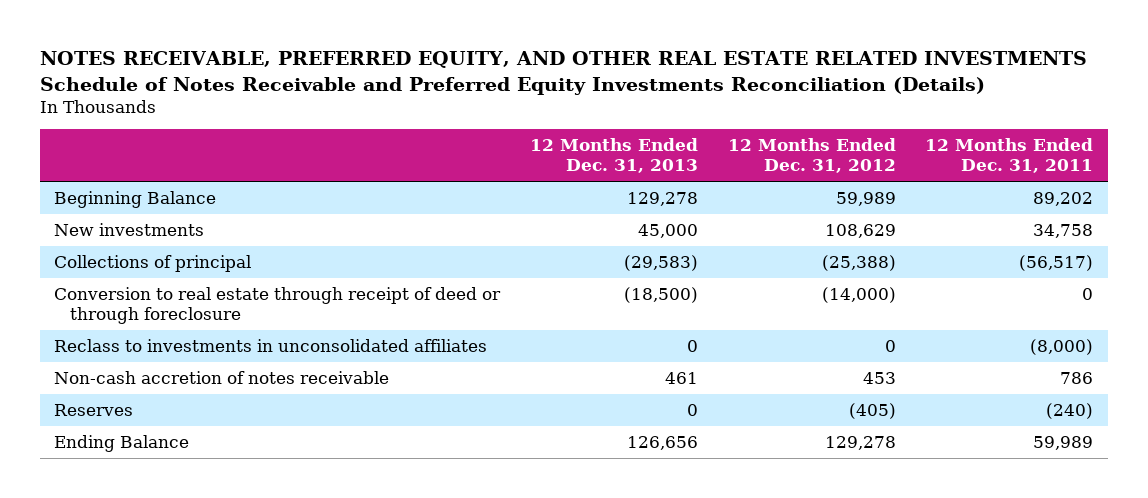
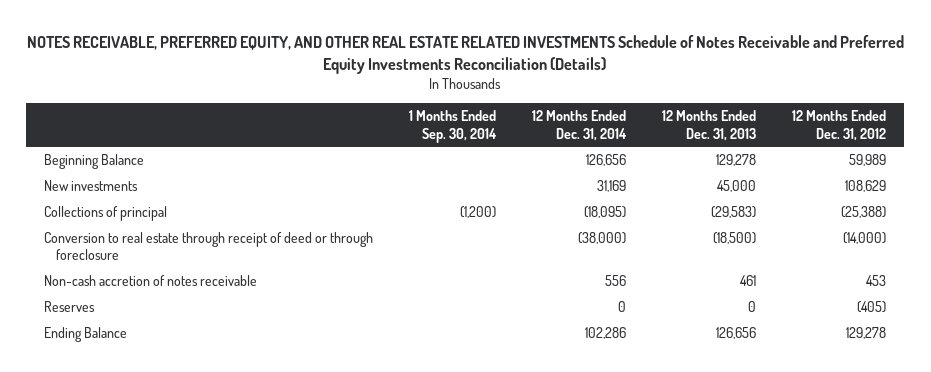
- | 12 Months Ended Dec. 31, 2013 | 12 Months Ended Dec. 31, 2012 | 12 Months Ended Dec. 31, 2011
+ | 1 Months Ended Sep. 30, 2014 | 12 Months Ended Dec. 31, 2014 | 12 Months Ended Dec. 31, 2013 | 12 Months Ended Dec. 31, 2012
- Reclass to investments in unconsolidated affiliates | 0 | 0 | (8,000)

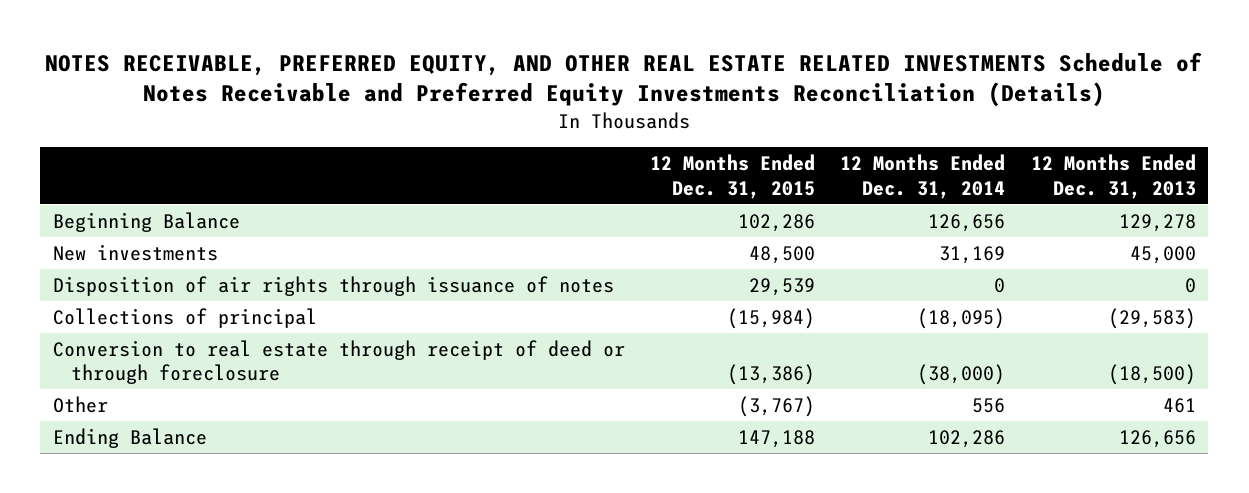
- | 1 Months Ended Sep. 30, 2014 | 12 Months Ended Dec. 31, 2014 | 12 Months Ended Dec. 31, 2013 | 12 Months Ended Dec. 31, 2012
+ | 12 Months Ended Dec. 31, 2015 | 12 Months Ended Dec. 31, 2014 | 12 Months Ended Dec. 31, 2013
+ Disposition of air rights through issuance of notes | 29,539 | 0 | 0
- Non-cash accretion of notes receivable | | 556 | 461 | 453
- Reserves | | 0 | 0 | (405)
+ Other | (3,767) | 556 | 461

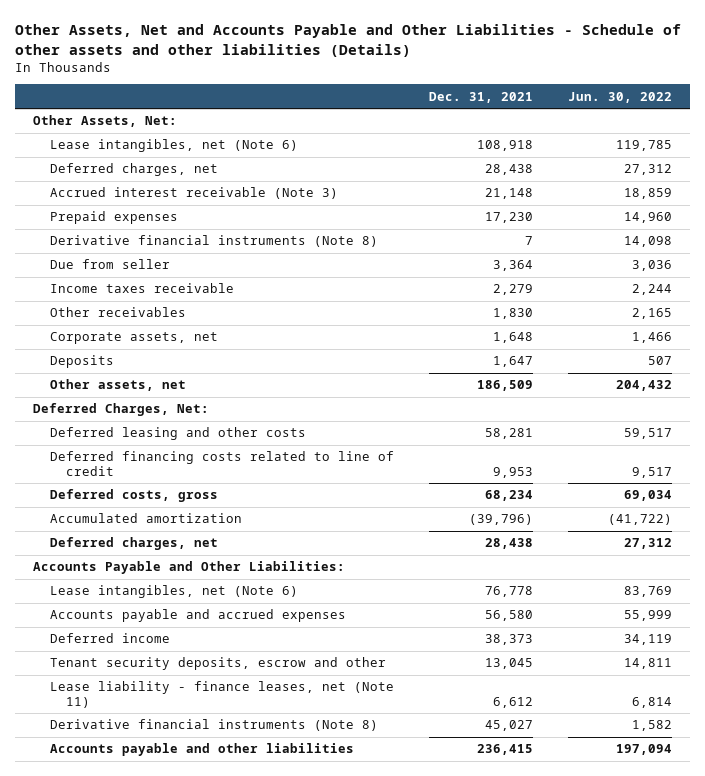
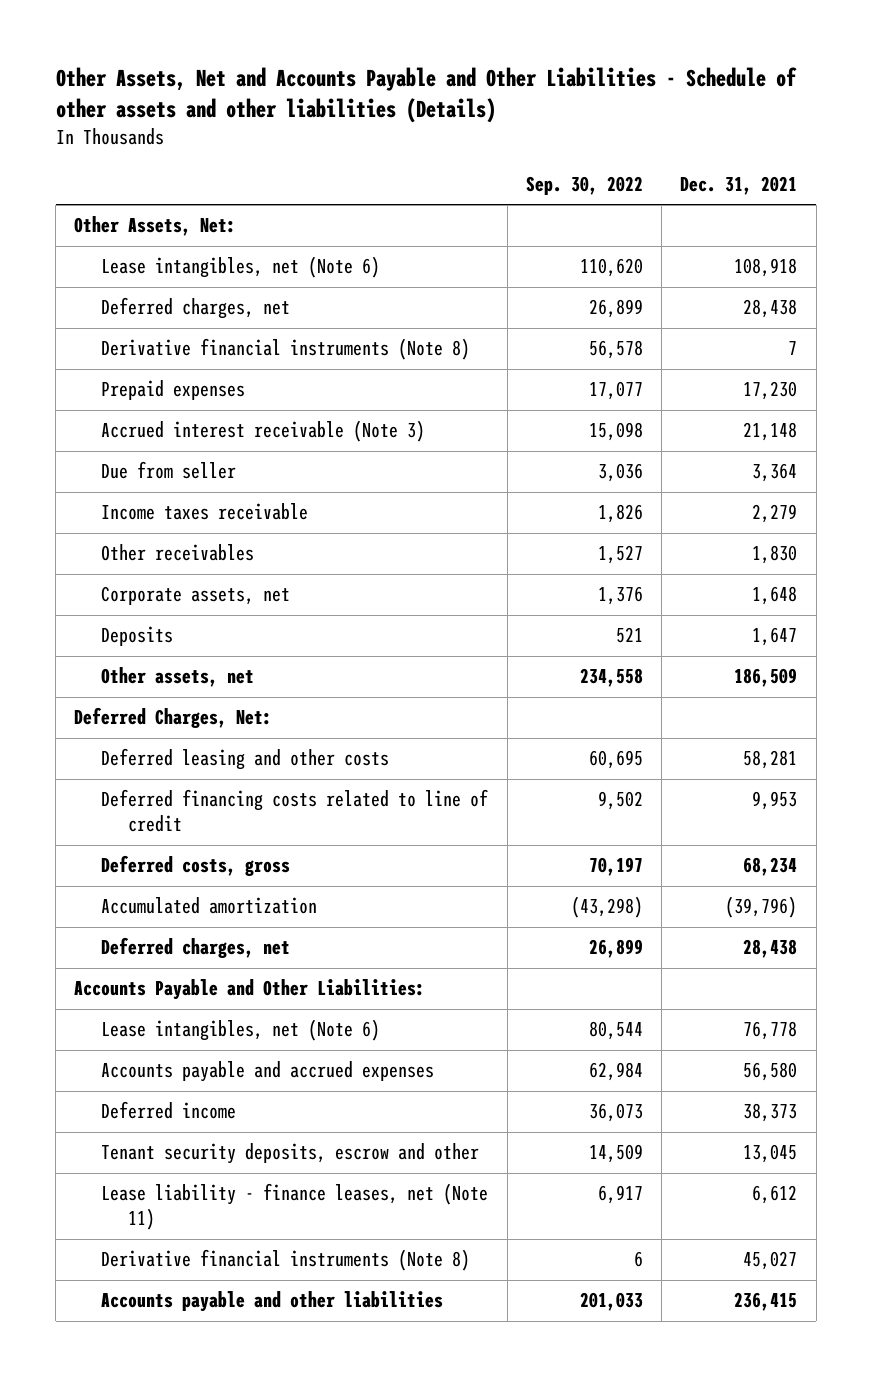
- | Dec. 31, 2021 | Jun. 30, 2022
+ | Sep. 30, 2022 | Dec. 31, 2021
moved down: Prepaid expenses | 17,077 | 17,230
moved down: Accrued interest receivable (Note 3) | 15,098 | 21,148

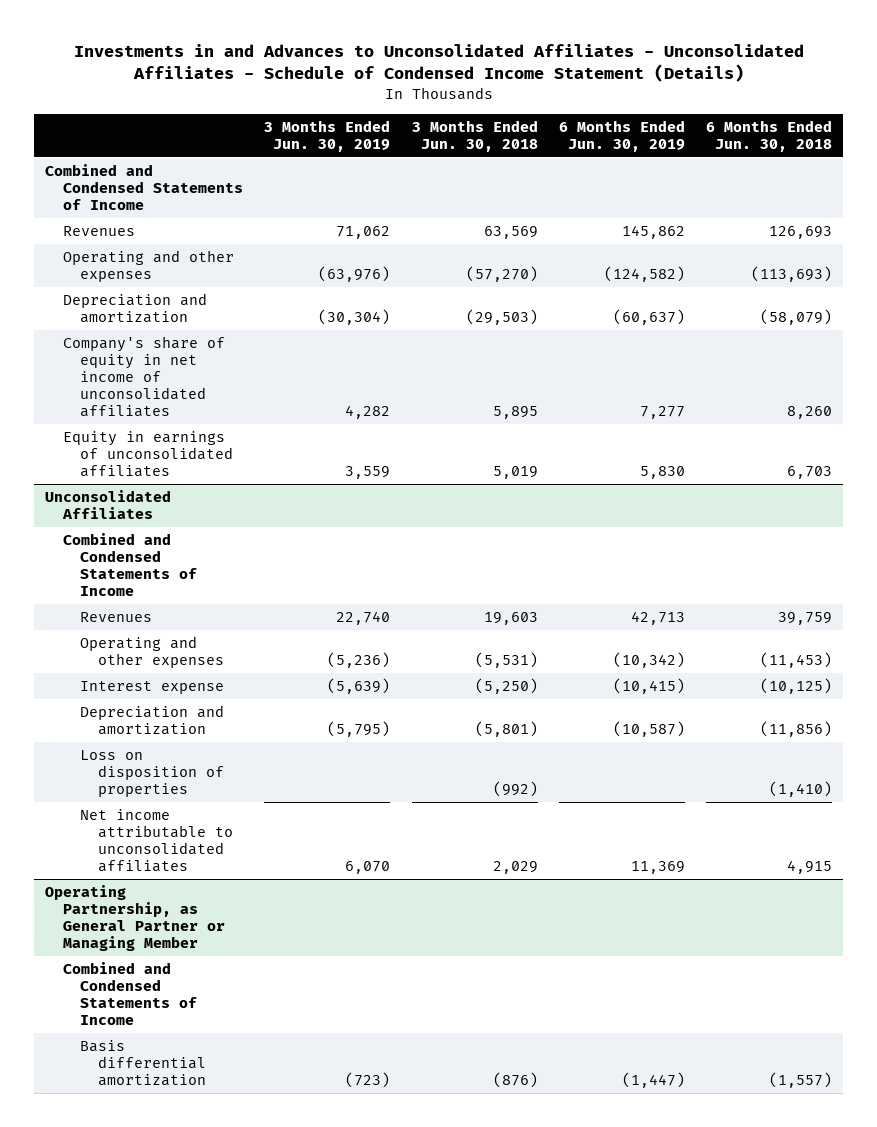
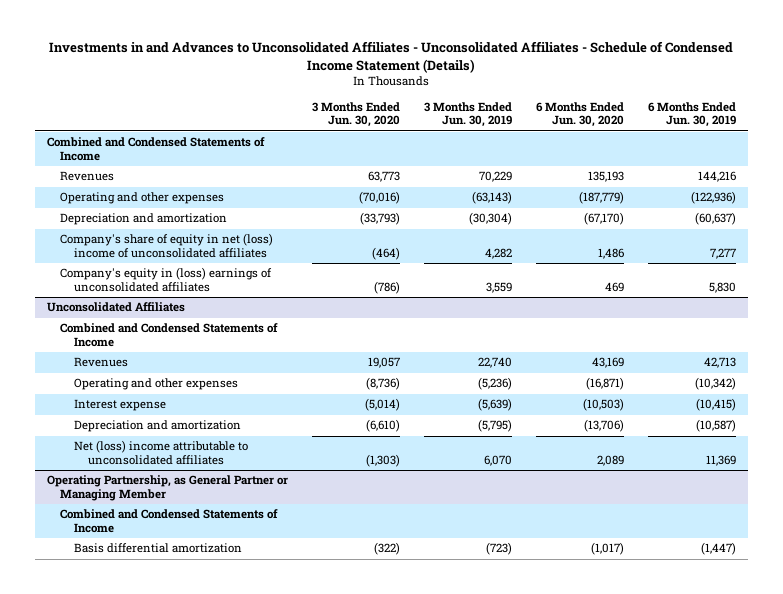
- | 3 Months Ended Jun. 30, 2019 | 3 Months Ended Jun. 30, 2018 | 6 Months Ended Jun. 30, 2019 | 6 Months Ended Jun. 30, 2018
+ | 3 Months Ended Jun. 30, 2020 | 3 Months Ended Jun. 30, 2019 | 6 Months Ended Jun. 30, 2020 | 6 Months Ended Jun. 30, 2019
- Revenues | 71,062 | 63,569 | 145,862 | 126,693
- Operating and other expenses | (63,976) | (57,270) | (124,582) | (113,693)
+ Revenues | 63,773 | 70,229 | 135,193 | 144,216
+ Operating and other expenses | (70,016) | (63,143) | (187,779) | (122,936)
- Company's share of equity in net income of unconsolidated affiliates | 4,282 | 5,895 | 7,277 | 8,260
- Equity in earnings of unconsolidated affiliates | 3,559 | 5,019 | 5,830 | 6,703
+ Company's share of equity in net (loss) income of unconsolidated affiliates | (464) | 4,282 | 1,486 | 7,277
+ Company's equity in (loss) earnings of unconsolidated affiliates | (786) | 3,559 | 469 | 5,830
@ Unconsolidated Affiliates
- Loss on disposition of properties | | (992) | | (1,410)
- Net income attributable to unconsolidated affiliates | 6,070 | 2,029 | 11,369 | 4,915
+ Net (loss) income attributable to unconsolidated affiliates | (1,303) | 6,070 | 2,089 | 11,369

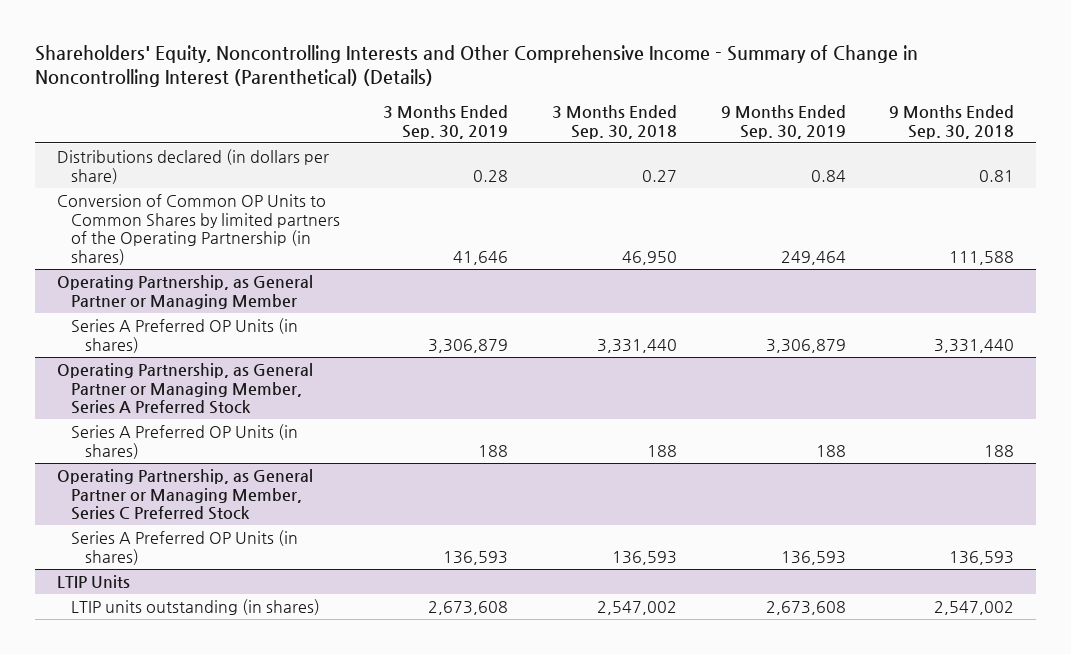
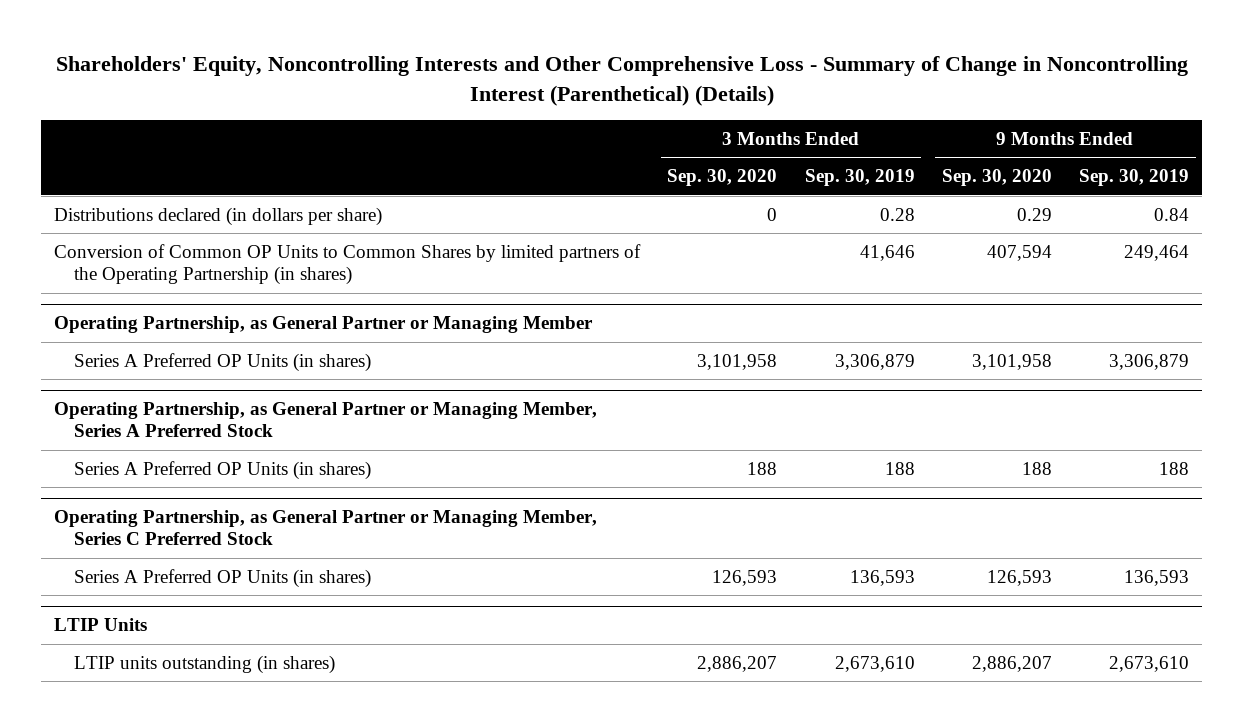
- Shareholders' Equity, Noncontrolling Interests and Other Comprehensive Income - Summary of Change in Noncontrolling Interest (Parenthetical) (Details)
+ Shareholders' Equity, Noncontrolling Interests and Other Comprehensive Loss - Summary of Change in Noncontrolling Interest (Parenthetical) (Details)
- | 3 Months Ended Sep. 30, 2019 | 3 Months Ended Sep. 30, 2018 | 9 Months Ended Sep. 30, 2019 | 9 Months Ended Sep. 30, 2018
+ | 3 Months Ended Sep. 30, 2020 | 3 Months Ended Sep. 30, 2019 | 9 Months Ended Sep. 30, 2020 | 9 Months Ended Sep. 30, 2019
@ LTIP Units
- LTIP units outstanding (in shares) | 2,673,608 | 2,547,002 | 2,673,608 | 2,547,002
+ LTIP units outstanding (in shares) | 2,886,207 | 2,673,610 | 2,886,207 | 2,673,610

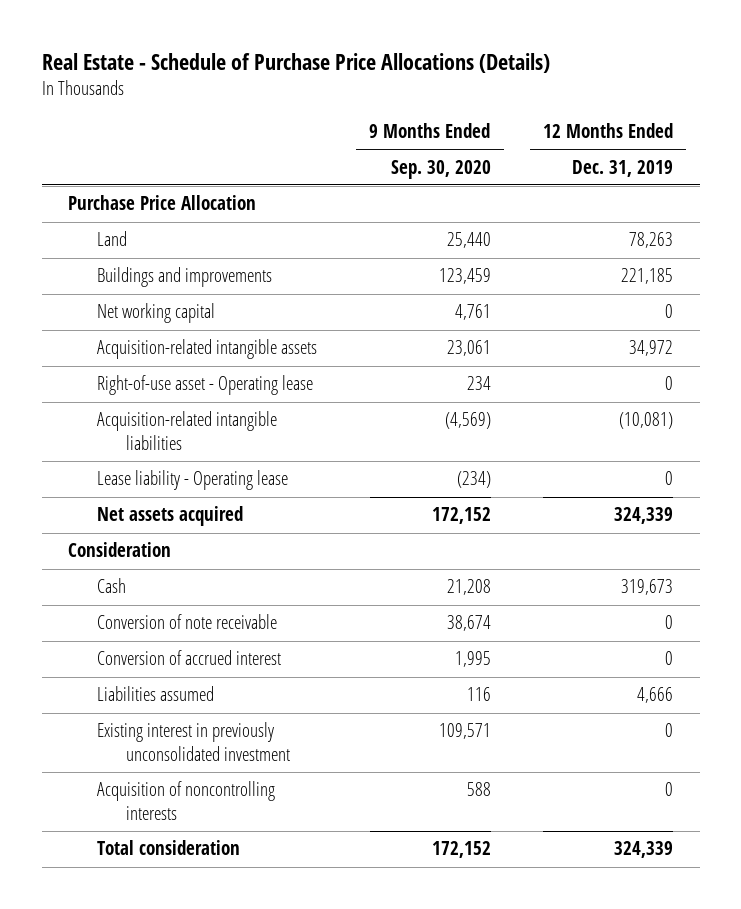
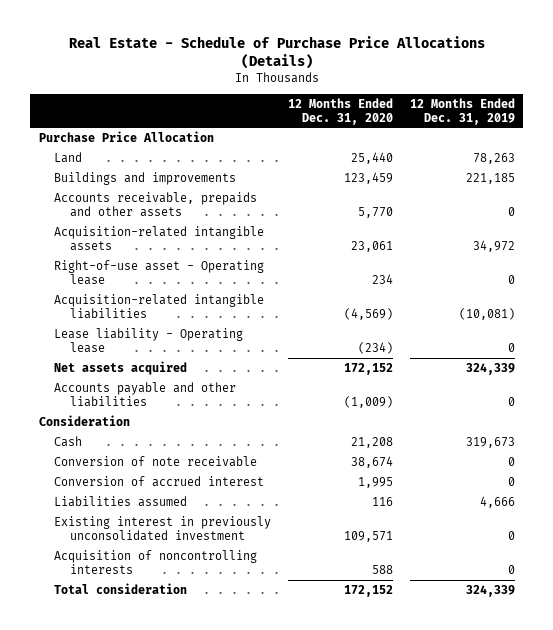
- | 9 Months Ended Sep. 30, 2020 | 12 Months Ended Dec. 31, 2019
+ | 12 Months Ended Dec. 31, 2020 | 12 Months Ended Dec. 31, 2019
- Net working capital | 4,761 | 0
+ Accounts receivable, prepaids and other assets | 5,770 | 0
+ Accounts payable and other liabilities | (1,009) | 0

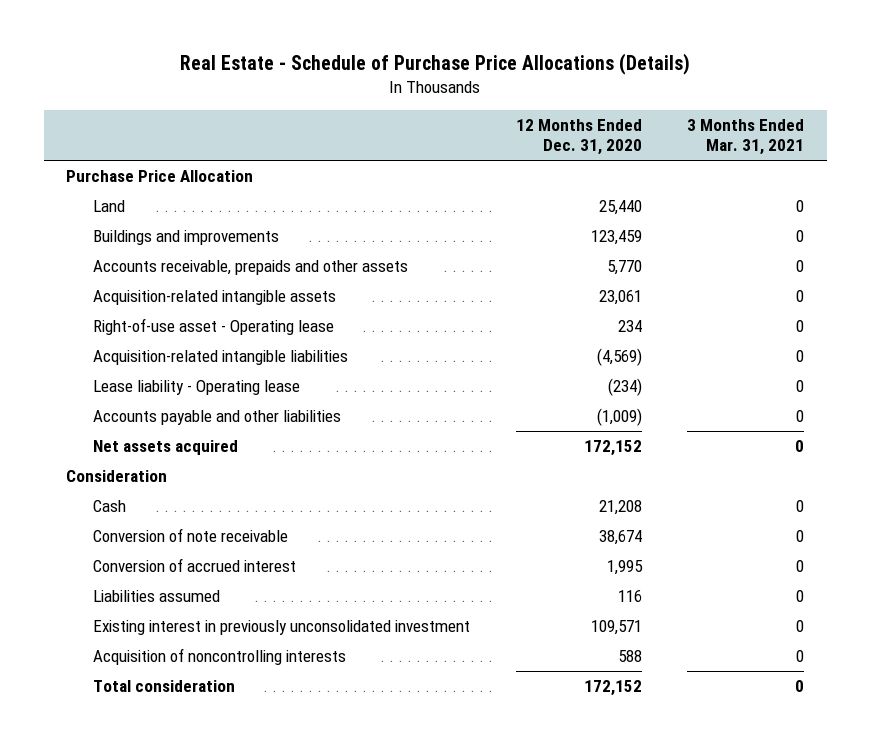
- | 12 Months Ended Dec. 31, 2020 | 12 Months Ended Dec. 31, 2019
+ | 12 Months Ended Dec. 31, 2020 | 3 Months Ended Mar. 31, 2021
moved down: Net assets acquired | 172,152 | 0

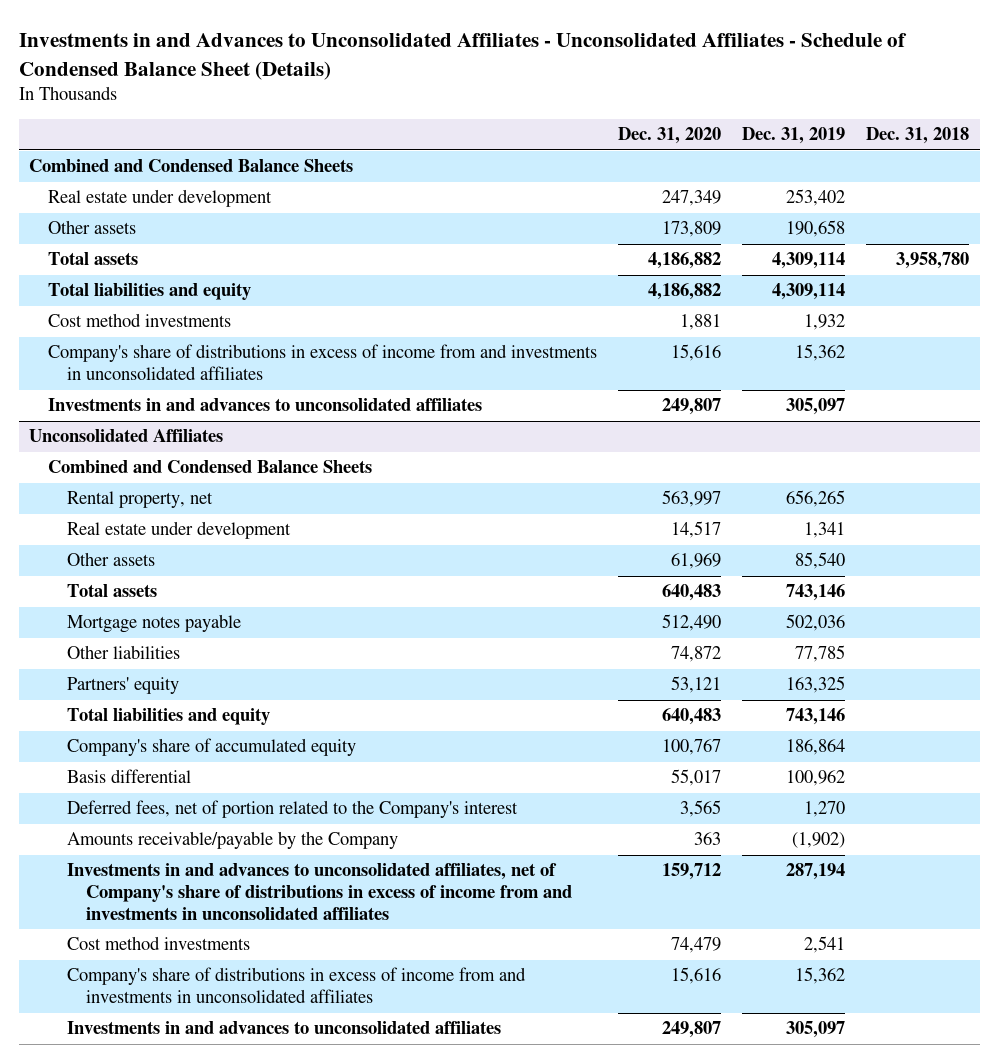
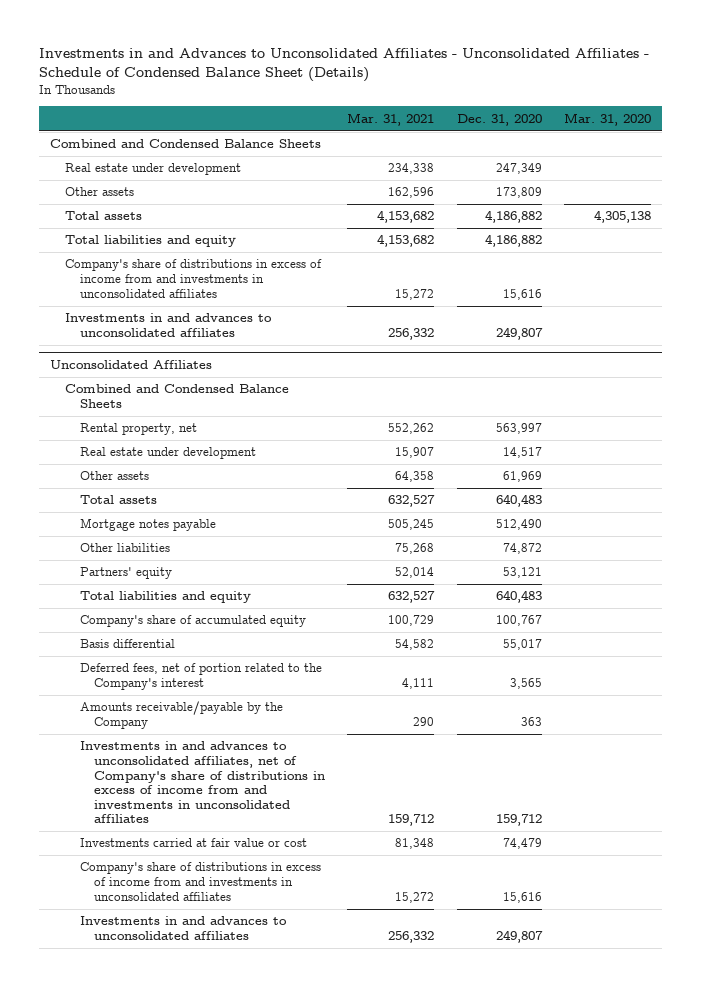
- | Dec. 31, 2020 | Dec. 31, 2019 | Dec. 31, 2018
+ | Mar. 31, 2021 | Dec. 31, 2020 | Mar. 31, 2020
- Cost method investments | 1,881 | 1,932 |
@ Unconsolidated Affiliates
- Cost method investments | 74,479 | 2,541 |
+ Investments carried at fair value or cost | 81,348 | 74,479 |

